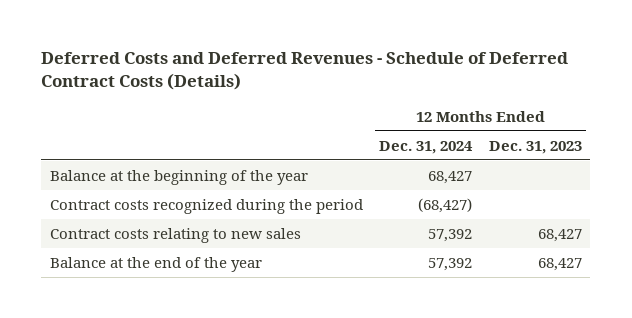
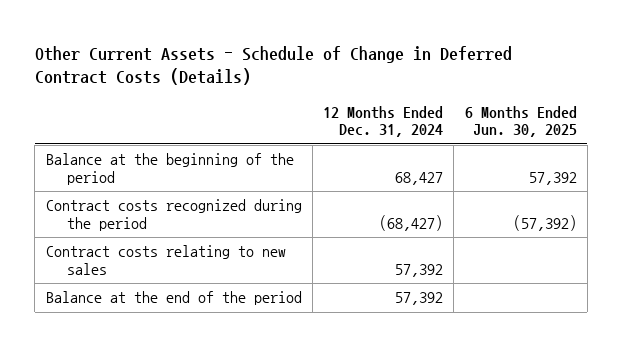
- Deferred Costs and Deferred Revenues - Schedule of Deferred Contract Costs (Details)
+ Other Current Assets - Schedule of Change in Deferred Contract Costs (Details)
- | 12 Months Ended Dec. 31, 2024 | 12 Months Ended Dec. 31, 2023
+ | 12 Months Ended Dec. 31, 2024 | 6 Months Ended Jun. 30, 2025
- Balance at the beginning of the year | 68,427 |
+ Balance at the beginning of the period | 68,427 | 57,392
- Balance at the end of the year | 57,392 | 68,427
+ Balance at the end of the period | 57,392 |

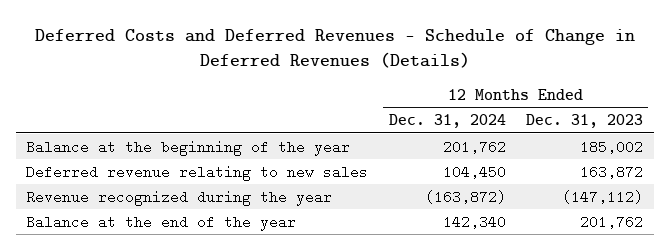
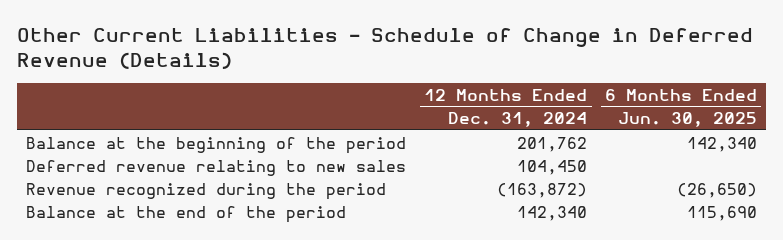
- Deferred Costs and Deferred Revenues - Schedule of Change in Deferred Revenues (Details)
+ Other Current Liabilities - Schedule of Change in Deferred Revenue (Details)
- | 12 Months Ended Dec. 31, 2024 | 12 Months Ended Dec. 31, 2023
+ | 12 Months Ended Dec. 31, 2024 | 6 Months Ended Jun. 30, 2025
- Balance at the beginning of the year | 201,762 | 185,002
+ Balance at the beginning of the period | 201,762 | 142,340
- Revenue recognized during the year | (163,872) | (147,112)
- Balance at the end of the year | 142,340 | 201,762
+ Revenue recognized during the period | (163,872) | (26,650)
+ Balance at the end of the period | 142,340 | 115,690

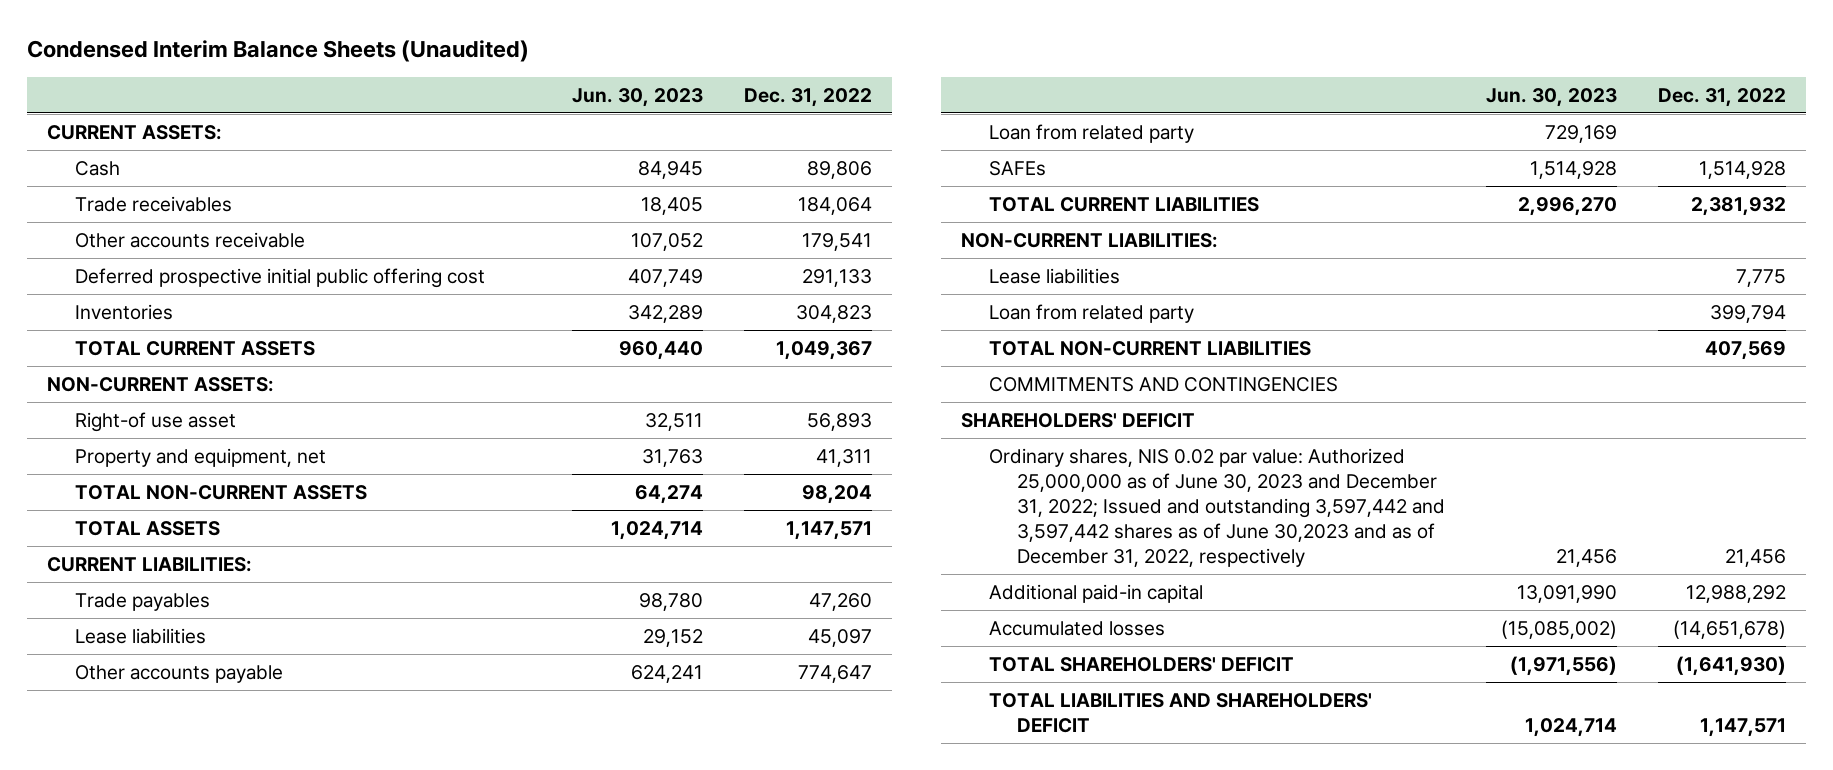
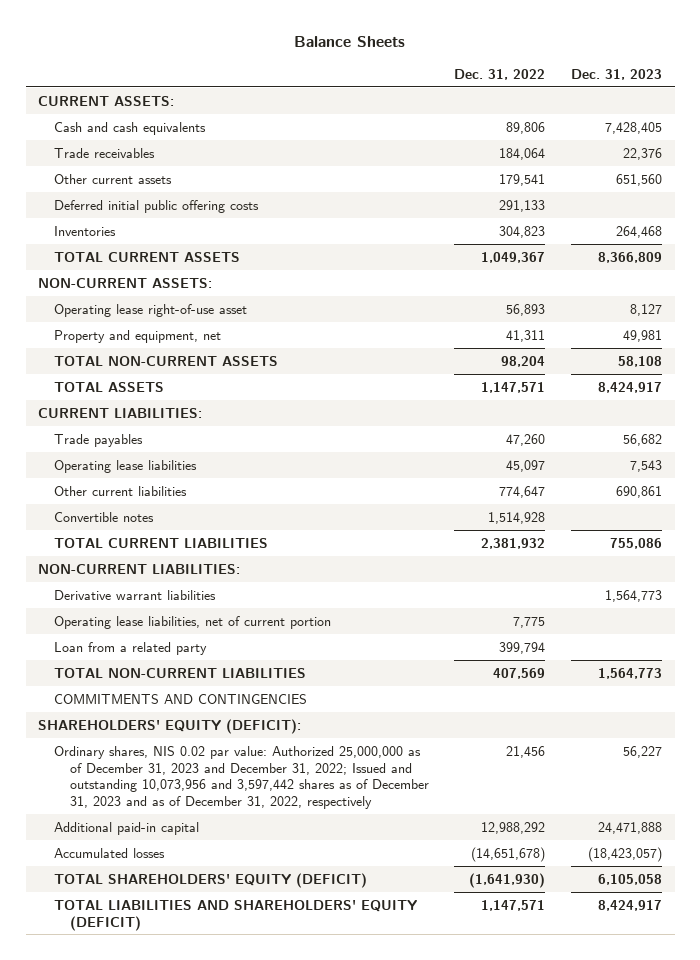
- Condensed Interim Balance Sheets (Unaudited)
+ Balance Sheets
- | Jun. 30, 2023 | Dec. 31, 2022
+ | Dec. 31, 2022 | Dec. 31, 2023
- Cash | 84,945 | 89,806
+ Cash and cash equivalents | 89,806 | 7,428,405
- Other accounts receivable | 107,052 | 179,541
- Deferred prospective initial public offering cost | 407,749 | 291,133
+ Other current assets | 179,541 | 651,560
+ Deferred initial public offering costs | 291,133 |
- Right-of use asset | 32,511 | 56,893
+ Operating lease right-of-use asset | 56,893 | 8,127
- Lease liabilities | 29,152 | 45,097
- Other accounts payable | 624,241 | 774,647
- Loan from related party | 729,169 |
- SAFEs | 1,514,928 | 1,514,928
+ Operating lease liabilities | 45,097 | 7,543
+ Other current liabilities | 774,647 | 690,861
+ Convertible notes | 1,514,928 |
- Lease liabilities | | 7,775
- Loan from related party | | 399,794
+ Derivative warrant liabilities | | 1,564,773
+ Operating lease liabilities, net of current portion | 7,775 |
+ Loan from a related party | 399,794 |
- SHAREHOLDERS' DEFICIT
- Ordinary shares, NIS 0.02 par value: Authorized 25,000,000 as of June 30, 2023 and December 31, 2022; Issued and outstanding 3,597,442 and 3,597,442 shares as of June 30,2023 and as of December 31, 2022, respectively | 21,456 | 21,456
+ SHAREHOLDERS' EQUITY (DEFICIT):
+ Ordinary shares, NIS 0.02 par value: Authorized 25,000,000 as of December 31, 2023 and December 31, 2022; Issued and outstanding 10,073,956 and 3,597,442 shares as of December 31, 2023 and as of December 31, 2022, respectively | 21,456 | 56,227
- TOTAL SHAREHOLDERS' DEFICIT | (1,971,556) | (1,641,930)
- TOTAL LIABILITIES AND SHAREHOLDERS' DEFICIT | 1,024,714 | 1,147,571
+ TOTAL SHAREHOLDERS' EQUITY (DEFICIT) | (1,641,930) | 6,105,058
+ TOTAL LIABILITIES AND SHAREHOLDERS' EQUITY (DEFICIT) | 1,147,571 | 8,424,917

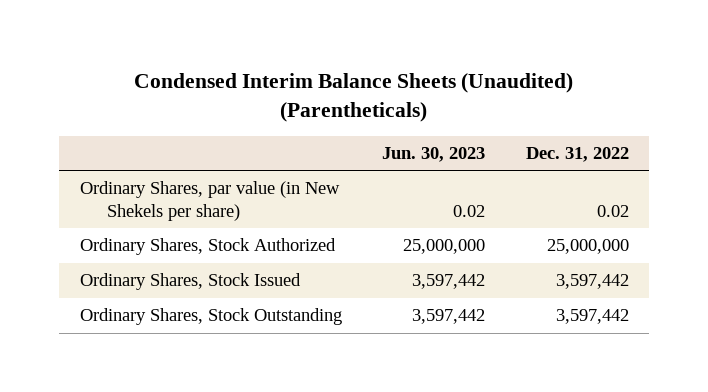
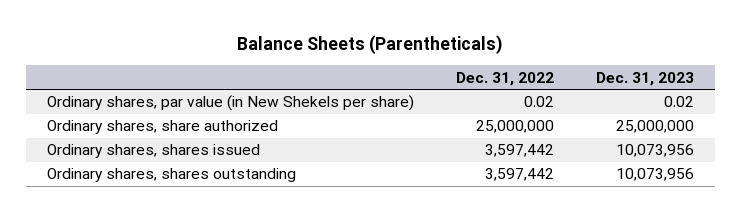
- Condensed Interim Balance Sheets (Unaudited) (Parentheticals)
+ Balance Sheets (Parentheticals)
- | Jun. 30, 2023 | Dec. 31, 2022
+ | Dec. 31, 2022 | Dec. 31, 2023
- Ordinary Shares, par value (in New Shekels per share) | 0.02 | 0.02
- Ordinary Shares, Stock Authorized | 25,000,000 | 25,000,000
- Ordinary Shares, Stock Issued | 3,597,442 | 3,597,442
- Ordinary Shares, Stock Outstanding | 3,597,442 | 3,597,442
+ Ordinary shares, par value (in New Shekels per share) | 0.02 | 0.02
+ Ordinary shares, share authorized | 25,000,000 | 25,000,000
+ Ordinary shares, shares issued | 3,597,442 | 10,073,956
+ Ordinary shares, shares outstanding | 3,597,442 | 10,073,956

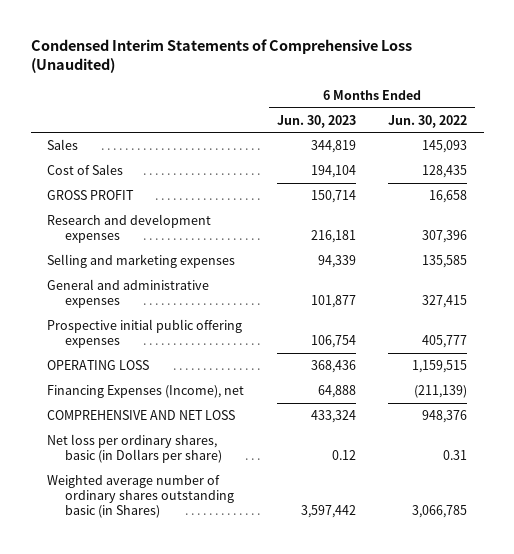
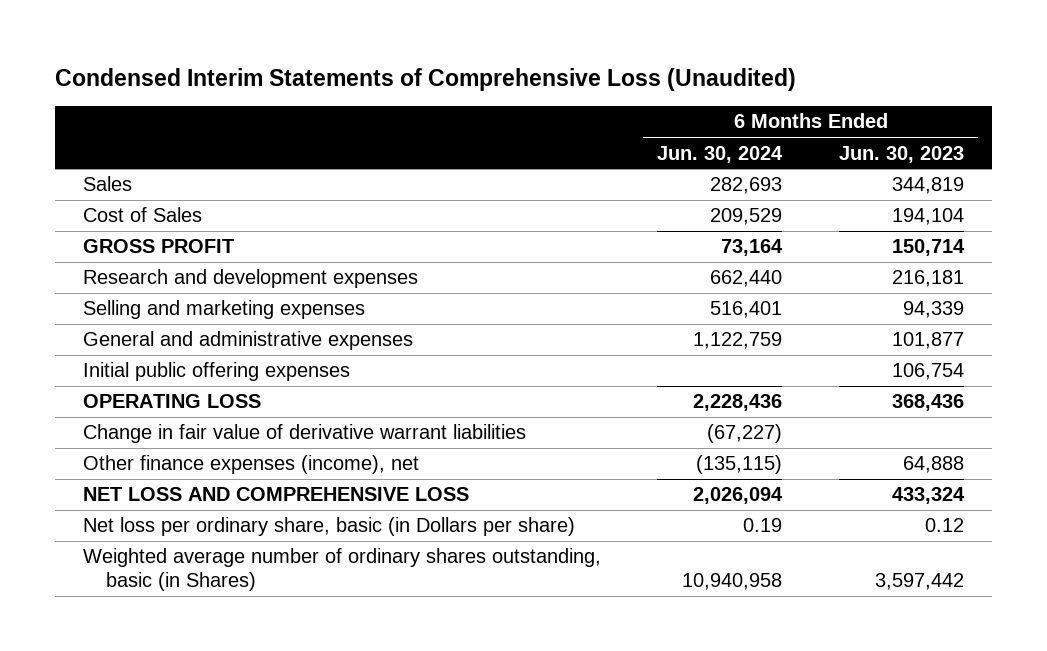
- | 6 Months Ended Jun. 30, 2023 | 6 Months Ended Jun. 30, 2022
+ | 6 Months Ended Jun. 30, 2024 | 6 Months Ended Jun. 30, 2023
- Prospective initial public offering expenses | 106,754 | 405,777
+ Initial public offering expenses | | 106,754
- Financing Expenses (Income), net | 64,888 | (211,139)
- COMPREHENSIVE AND NET LOSS | 433,324 | 948,376
- Net loss per ordinary shares, basic (in Dollars per share) | 0.12 | 0.31
- Weighted average number of ordinary shares outstanding basic (in Shares) | 3,597,442 | 3,066,785
+ Change in fair value of derivative warrant liabilities | (67,227) |
+ Other finance expenses (income), net | (135,115) | 64,888
+ NET LOSS AND COMPREHENSIVE LOSS | 2,026,094 | 433,324
+ Net loss per ordinary share, basic (in Dollars per share) | 0.19 | 0.12
+ Weighted average number of ordinary shares outstanding, basic (in Shares) | 10,940,958 | 3,597,442

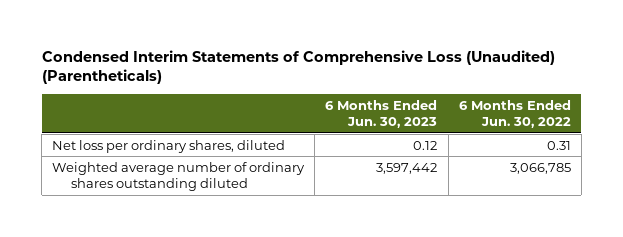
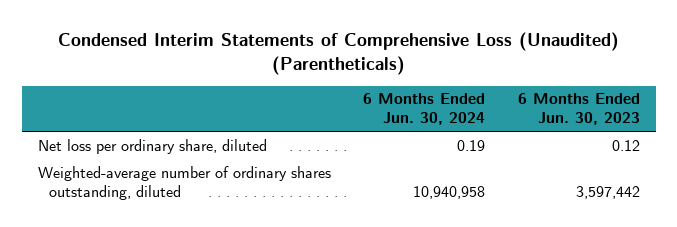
- | 6 Months Ended Jun. 30, 2023 | 6 Months Ended Jun. 30, 2022
+ | 6 Months Ended Jun. 30, 2024 | 6 Months Ended Jun. 30, 2023
- Net loss per ordinary shares, diluted | 0.12 | 0.31
- Weighted average number of ordinary shares outstanding diluted | 3,597,442 | 3,066,785
+ Net loss per ordinary share, diluted | 0.19 | 0.12
+ Weighted-average number of ordinary shares outstanding, diluted | 10,940,958 | 3,597,442

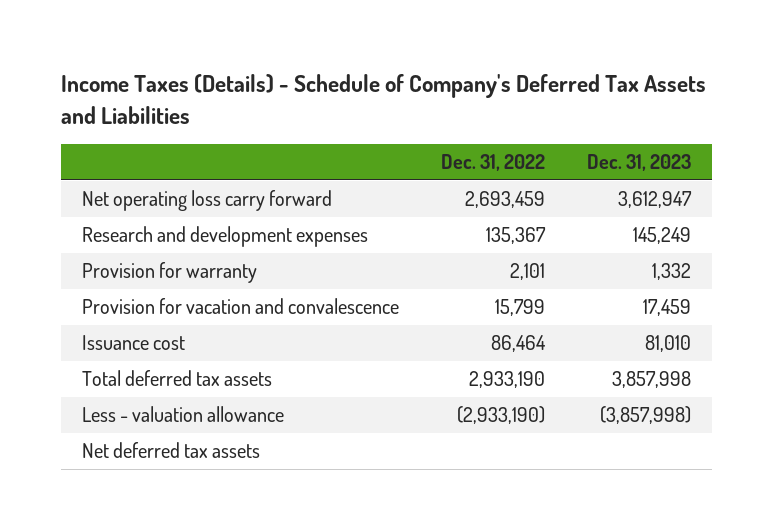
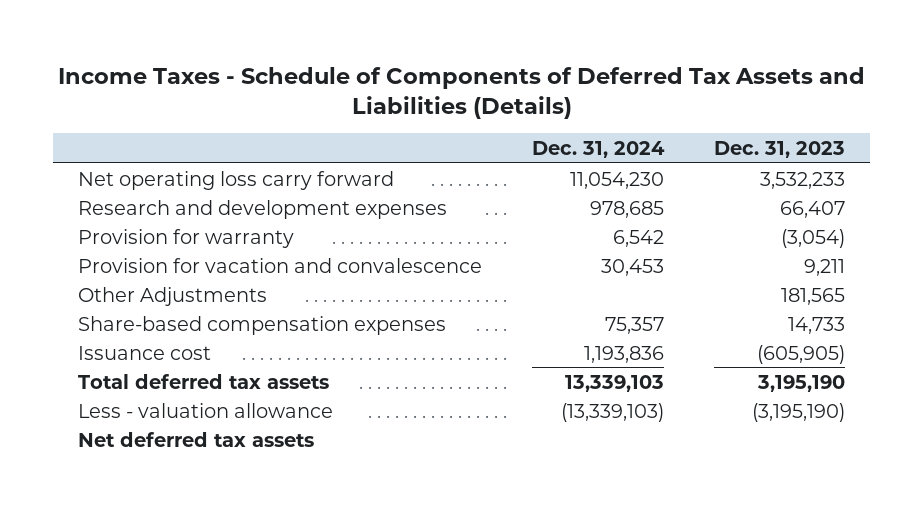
- Income Taxes (Details) - Schedule of Company's Deferred Tax Assets and Liabilities
+ Income Taxes - Schedule of Components of Deferred Tax Assets and Liabilities (Details)
- | Dec. 31, 2022 | Dec. 31, 2023
+ | Dec. 31, 2024 | Dec. 31, 2023
- Net operating loss carry forward | 2,693,459 | 3,612,947
- Research and development expenses | 135,367 | 145,249
- Provision for warranty | 2,101 | 1,332
- Provision for vacation and convalescence | 15,799 | 17,459
- Issuance cost | 86,464 | 81,010
- Total deferred tax assets | 2,933,190 | 3,857,998
- Less - valuation allowance | (2,933,190) | (3,857,998)
+ Net operating loss carry forward | 11,054,230 | 3,532,233
+ Research and development expenses | 978,685 | 66,407
+ Provision for warranty | 6,542 | (3,054)
+ Provision for vacation and convalescence | 30,453 | 9,211
+ Other Adjustments | | 181,565
+ Share-based compensation expenses | 75,357 | 14,733
+ Issuance cost | 1,193,836 | (605,905)
+ Total deferred tax assets | 13,339,103 | 3,195,190
+ Less - valuation allowance | (13,339,103) | (3,195,190)

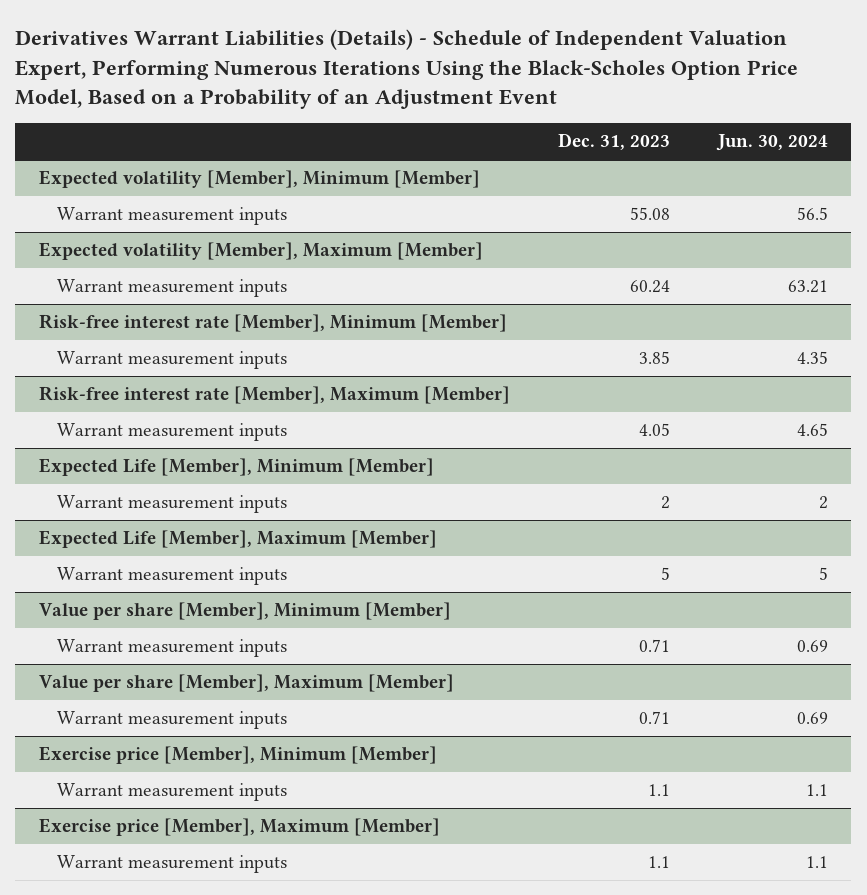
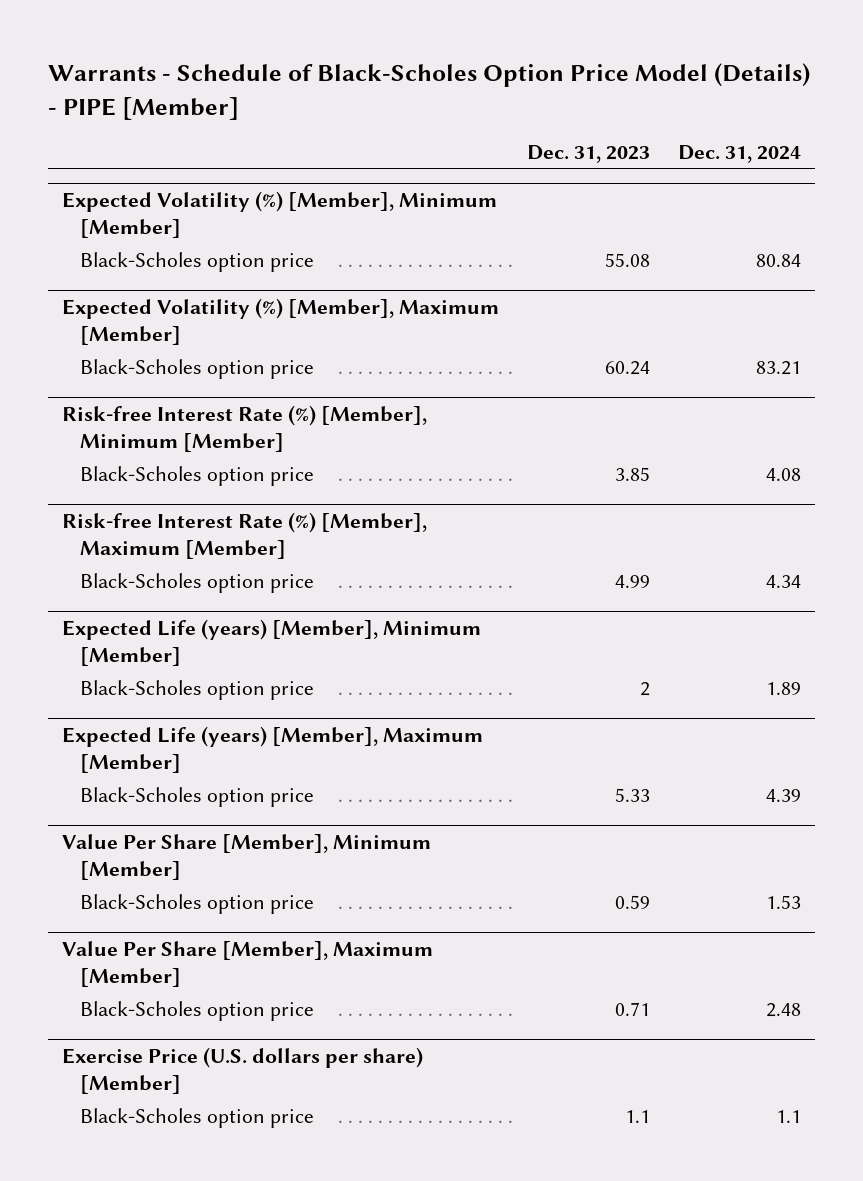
- Derivatives Warrant Liabilities (Details) - Schedule of Independent Valuation Expert, Performing Numerous Iterations Using the Black-Scholes Option Price Model, Based on a Probability of an Adjustment Event
+ Warrants - Schedule of Black-Scholes Option Price Model (Details) - PIPE [Member]
- | Dec. 31, 2023 | Jun. 30, 2024
+ | Dec. 31, 2023 | Dec. 31, 2024
- Expected volatility [Member], Minimum [Member]
- Warrant measurement inputs | 55.08 | 56.5
- Expected volatility [Member], Maximum [Member]
- Warrant measurement inputs | 60.24 | 63.21
- Risk-free interest rate [Member], Minimum [Member]
- Warrant measurement inputs | 3.85 | 4.35
- Risk-free interest rate [Member], Maximum [Member]
- Warrant measurement inputs | 4.05 | 4.65
- Expected Life [Member], Minimum [Member]
- Warrant measurement inputs | 2 | 2
- Expected Life [Member], Maximum [Member]
- Warrant measurement inputs | 5 | 5
- Value per share [Member], Minimum [Member]
- Warrant measurement inputs | 0.71 | 0.69
- Value per share [Member], Maximum [Member]
- Warrant measurement inputs | 0.71 | 0.69
- Exercise price [Member], Minimum [Member]
- Warrant measurement inputs | 1.1 | 1.1
- Exercise price [Member], Maximum [Member]
- Warrant measurement inputs | 1.1 | 1.1
+ Expected Volatility (%) [Member], Minimum [Member]
+ Black-Scholes option price | 55.08 | 80.84
+ Expected Volatility (%) [Member], Maximum [Member]
+ Black-Scholes option price | 60.24 | 83.21
+ Risk-free Interest Rate (%) [Member], Minimum [Member]
+ Black-Scholes option price | 3.85 | 4.08
+ Risk-free Interest Rate (%) [Member], Maximum [Member]
+ Black-Scholes option price | 4.99 | 4.34
+ Expected Life (years) [Member], Minimum [Member]
+ Black-Scholes option price | 2 | 1.89
+ Expected Life (years) [Member], Maximum [Member]
+ Black-Scholes option price | 5.33 | 4.39
+ Value Per Share [Member], Minimum [Member]
+ Black-Scholes option price | 0.59 | 1.53
+ Value Per Share [Member], Maximum [Member]
+ Black-Scholes option price | 0.71 | 2.48
+ Exercise Price (U.S. dollars per share) [Member]
+ Black-Scholes option price | 1.1 | 1.1

